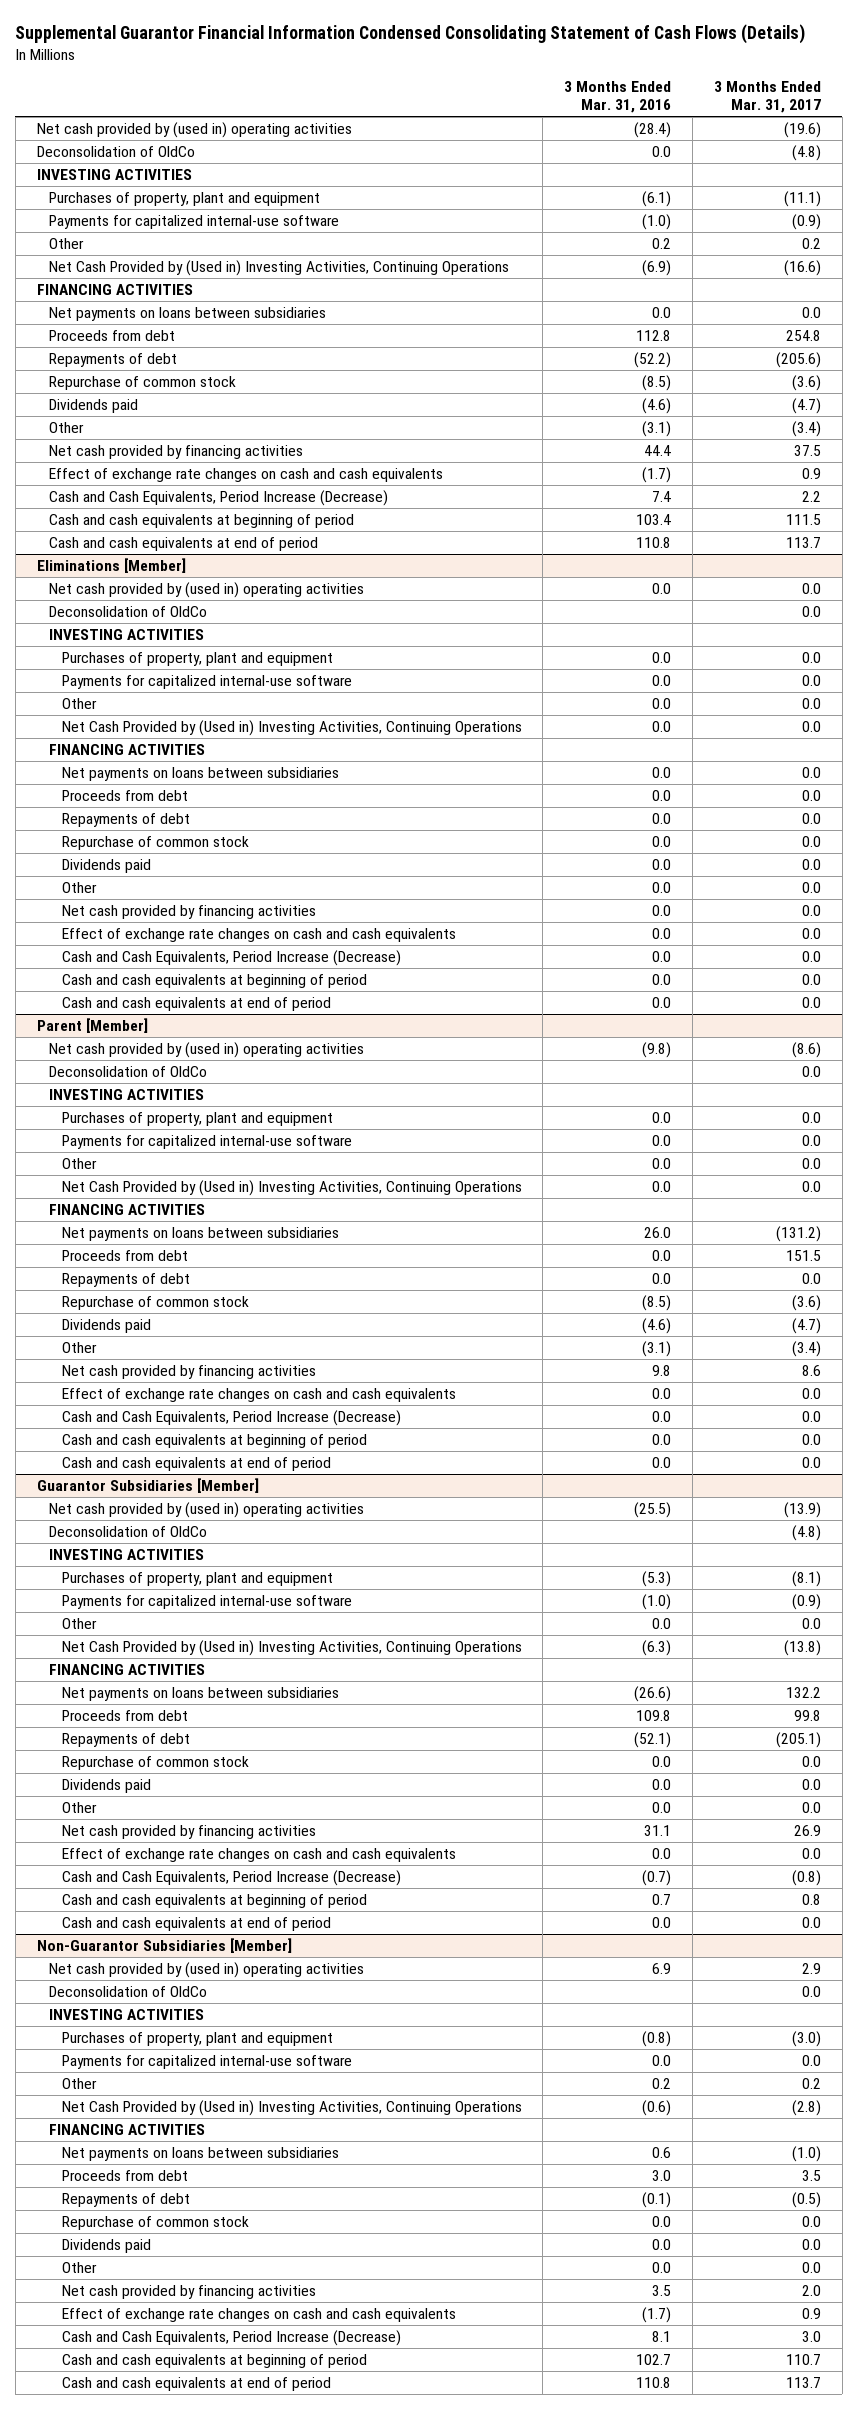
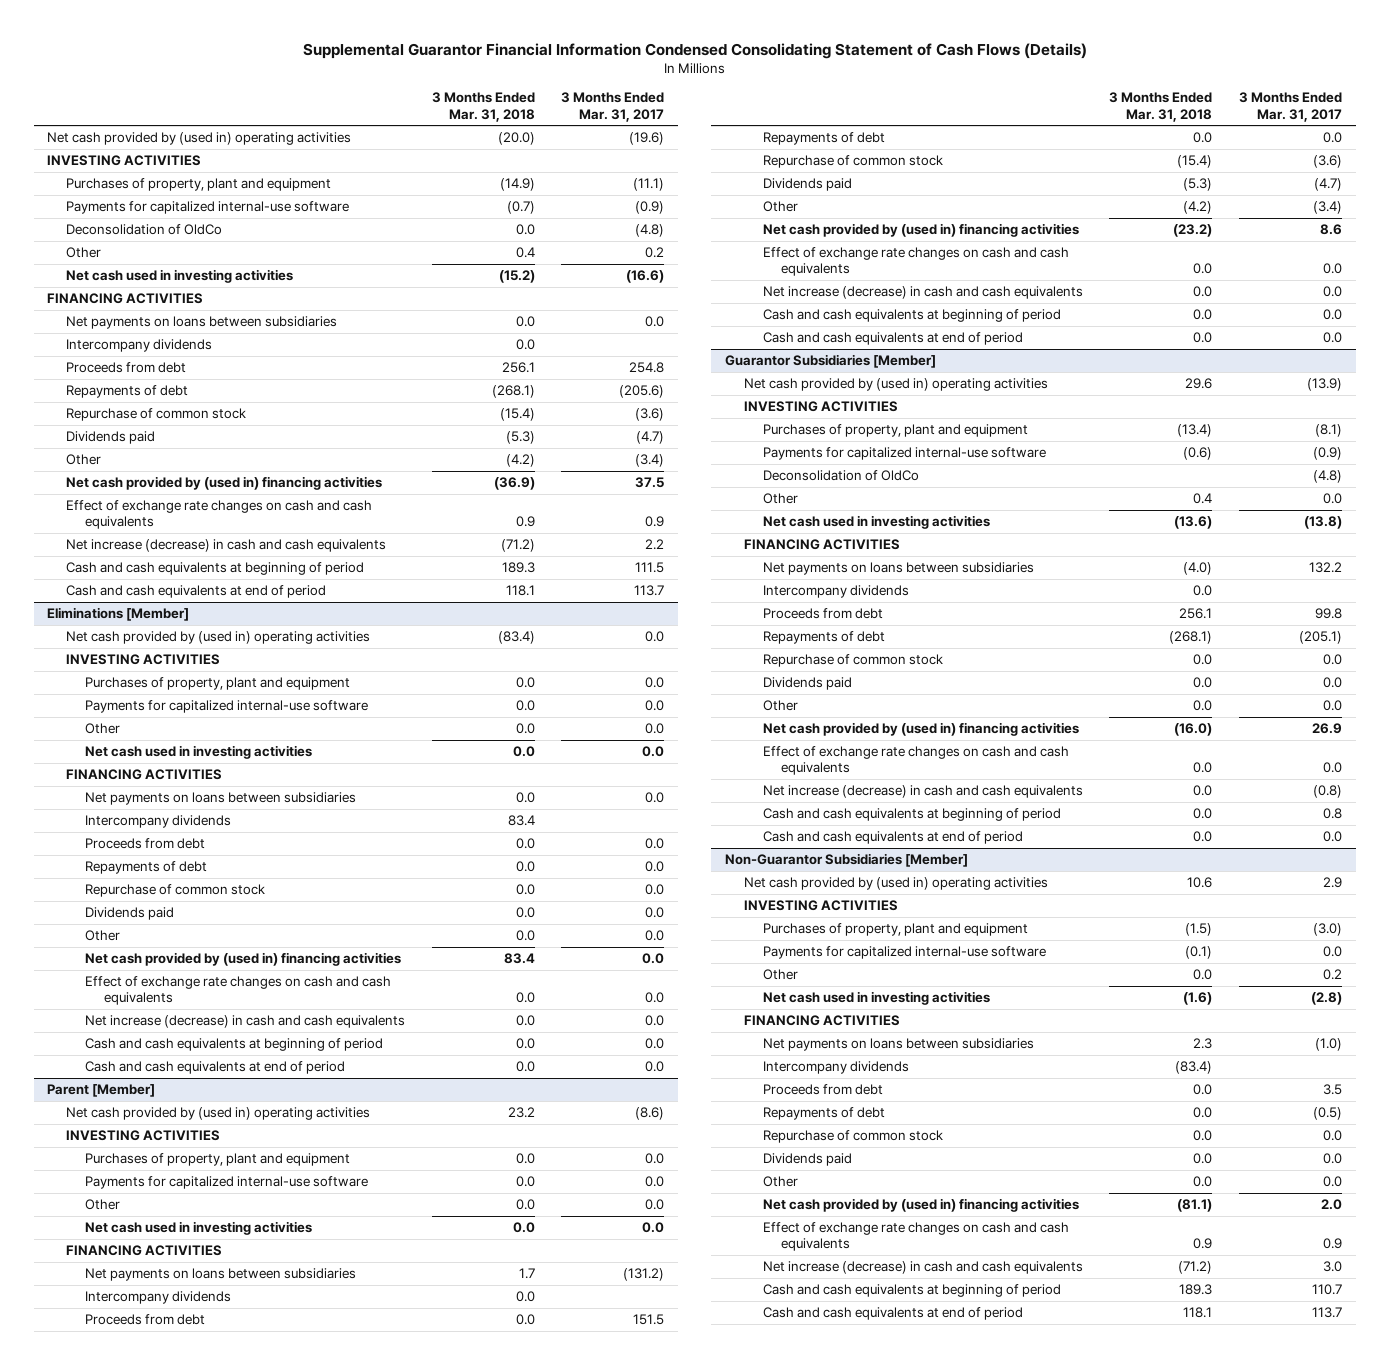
- | 3 Months Ended Mar. 31, 2016 | 3 Months Ended Mar. 31, 2017
+ | 3 Months Ended Mar. 31, 2018 | 3 Months Ended Mar. 31, 2017
moved down: Deconsolidation of OldCo | 0.0 | (4.8)
- Net Cash Provided by (Used in) Investing Activities, Continuing Operations | (6.9) | (16.6)
+ Net cash used in investing activities | (15.2) | (16.6)
+ Intercompany dividends | 0.0 |
- Net cash provided by financing activities | 44.4 | 37.5
+ Net cash provided by (used in) financing activities | (36.9) | 37.5
- Cash and Cash Equivalents, Period Increase (Decrease) | 7.4 | 2.2
+ Net increase (decrease) in cash and cash equivalents | (71.2) | 2.2
@ Eliminations [Member]
- Deconsolidation of OldCo | | 0.0
- Net Cash Provided by (Used in) Investing Activities, Continuing Operations | 0.0 | 0.0
+ Net cash used in investing activities | 0.0 | 0.0
+ Intercompany dividends | 83.4 |
- Net cash provided by financing activities | 0.0 | 0.0
+ Net cash provided by (used in) financing activities | 83.4 | 0.0
- Cash and Cash Equivalents, Period Increase (Decrease) | 0.0 | 0.0
+ Net increase (decrease) in cash and cash equivalents | 0.0 | 0.0
@ Parent [Member]
- Deconsolidation of OldCo | | 0.0
- Net Cash Provided by (Used in) Investing Activities, Continuing Operations | 0.0 | 0.0
+ Net cash used in investing activities | 0.0 | 0.0
+ Intercompany dividends | 0.0 |
- Net cash provided by financing activities | 9.8 | 8.6
+ Net cash provided by (used in) financing activities | (23.2) | 8.6
- Cash and Cash Equivalents, Period Increase (Decrease) | 0.0 | 0.0
+ Net increase (decrease) in cash and cash equivalents | 0.0 | 0.0
@ Guarantor Subsidiaries [Member]
moved down: Deconsolidation of OldCo | | (4.8)
- Net Cash Provided by (Used in) Investing Activities, Continuing Operations | (6.3) | (13.8)
+ Net cash used in investing activities | (13.6) | (13.8)
+ Intercompany dividends | 0.0 |
- Net cash provided by financing activities | 31.1 | 26.9
+ Net cash provided by (used in) financing activities | (16.0) | 26.9
- Cash and Cash Equivalents, Period Increase (Decrease) | (0.7) | (0.8)
+ Net increase (decrease) in cash and cash equivalents | 0.0 | (0.8)
@ Non-Guarantor Subsidiaries [Member]
- Deconsolidation of OldCo | | 0.0
- Net Cash Provided by (Used in) Investing Activities, Continuing Operations | (0.6) | (2.8)
+ Net cash used in investing activities | (1.6) | (2.8)
+ Intercompany dividends | (83.4) |
- Net cash provided by financing activities | 3.5 | 2.0
+ Net cash provided by (used in) financing activities | (81.1) | 2.0
- Cash and Cash Equivalents, Period Increase (Decrease) | 8.1 | 3.0
+ Net increase (decrease) in cash and cash equivalents | (71.2) | 3.0

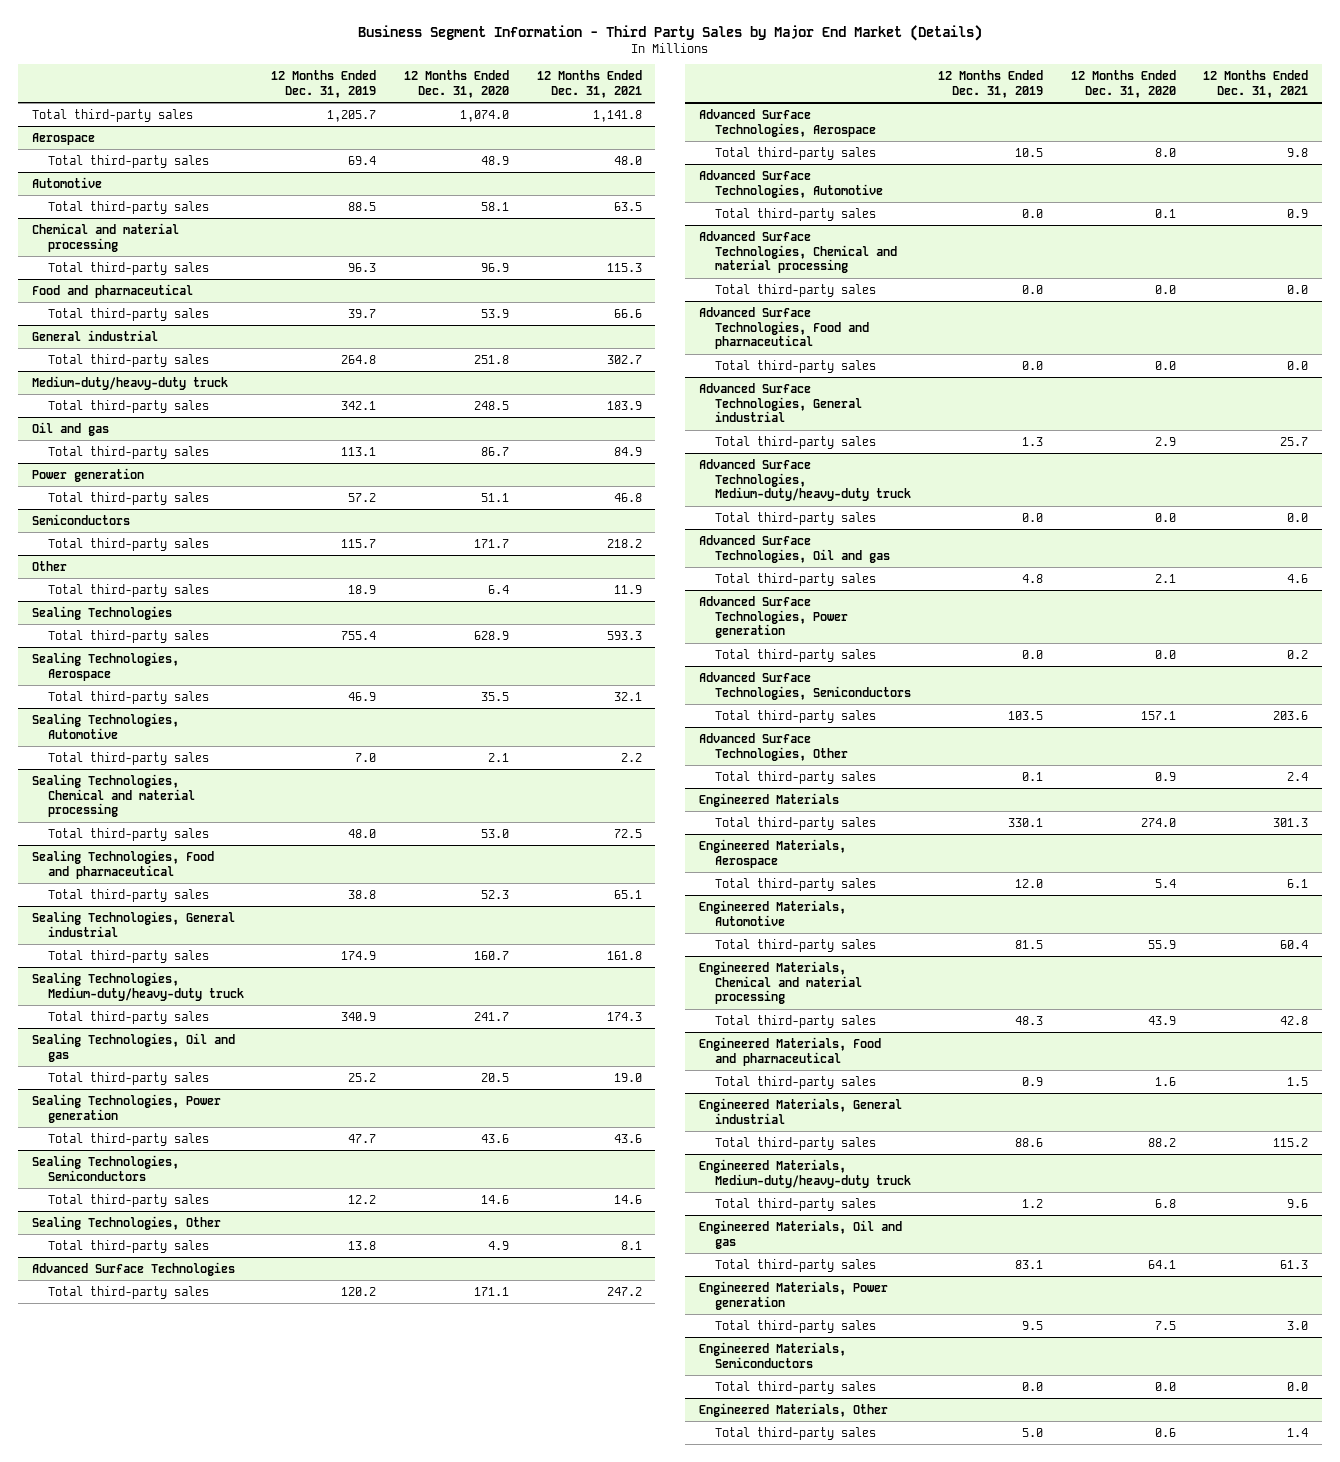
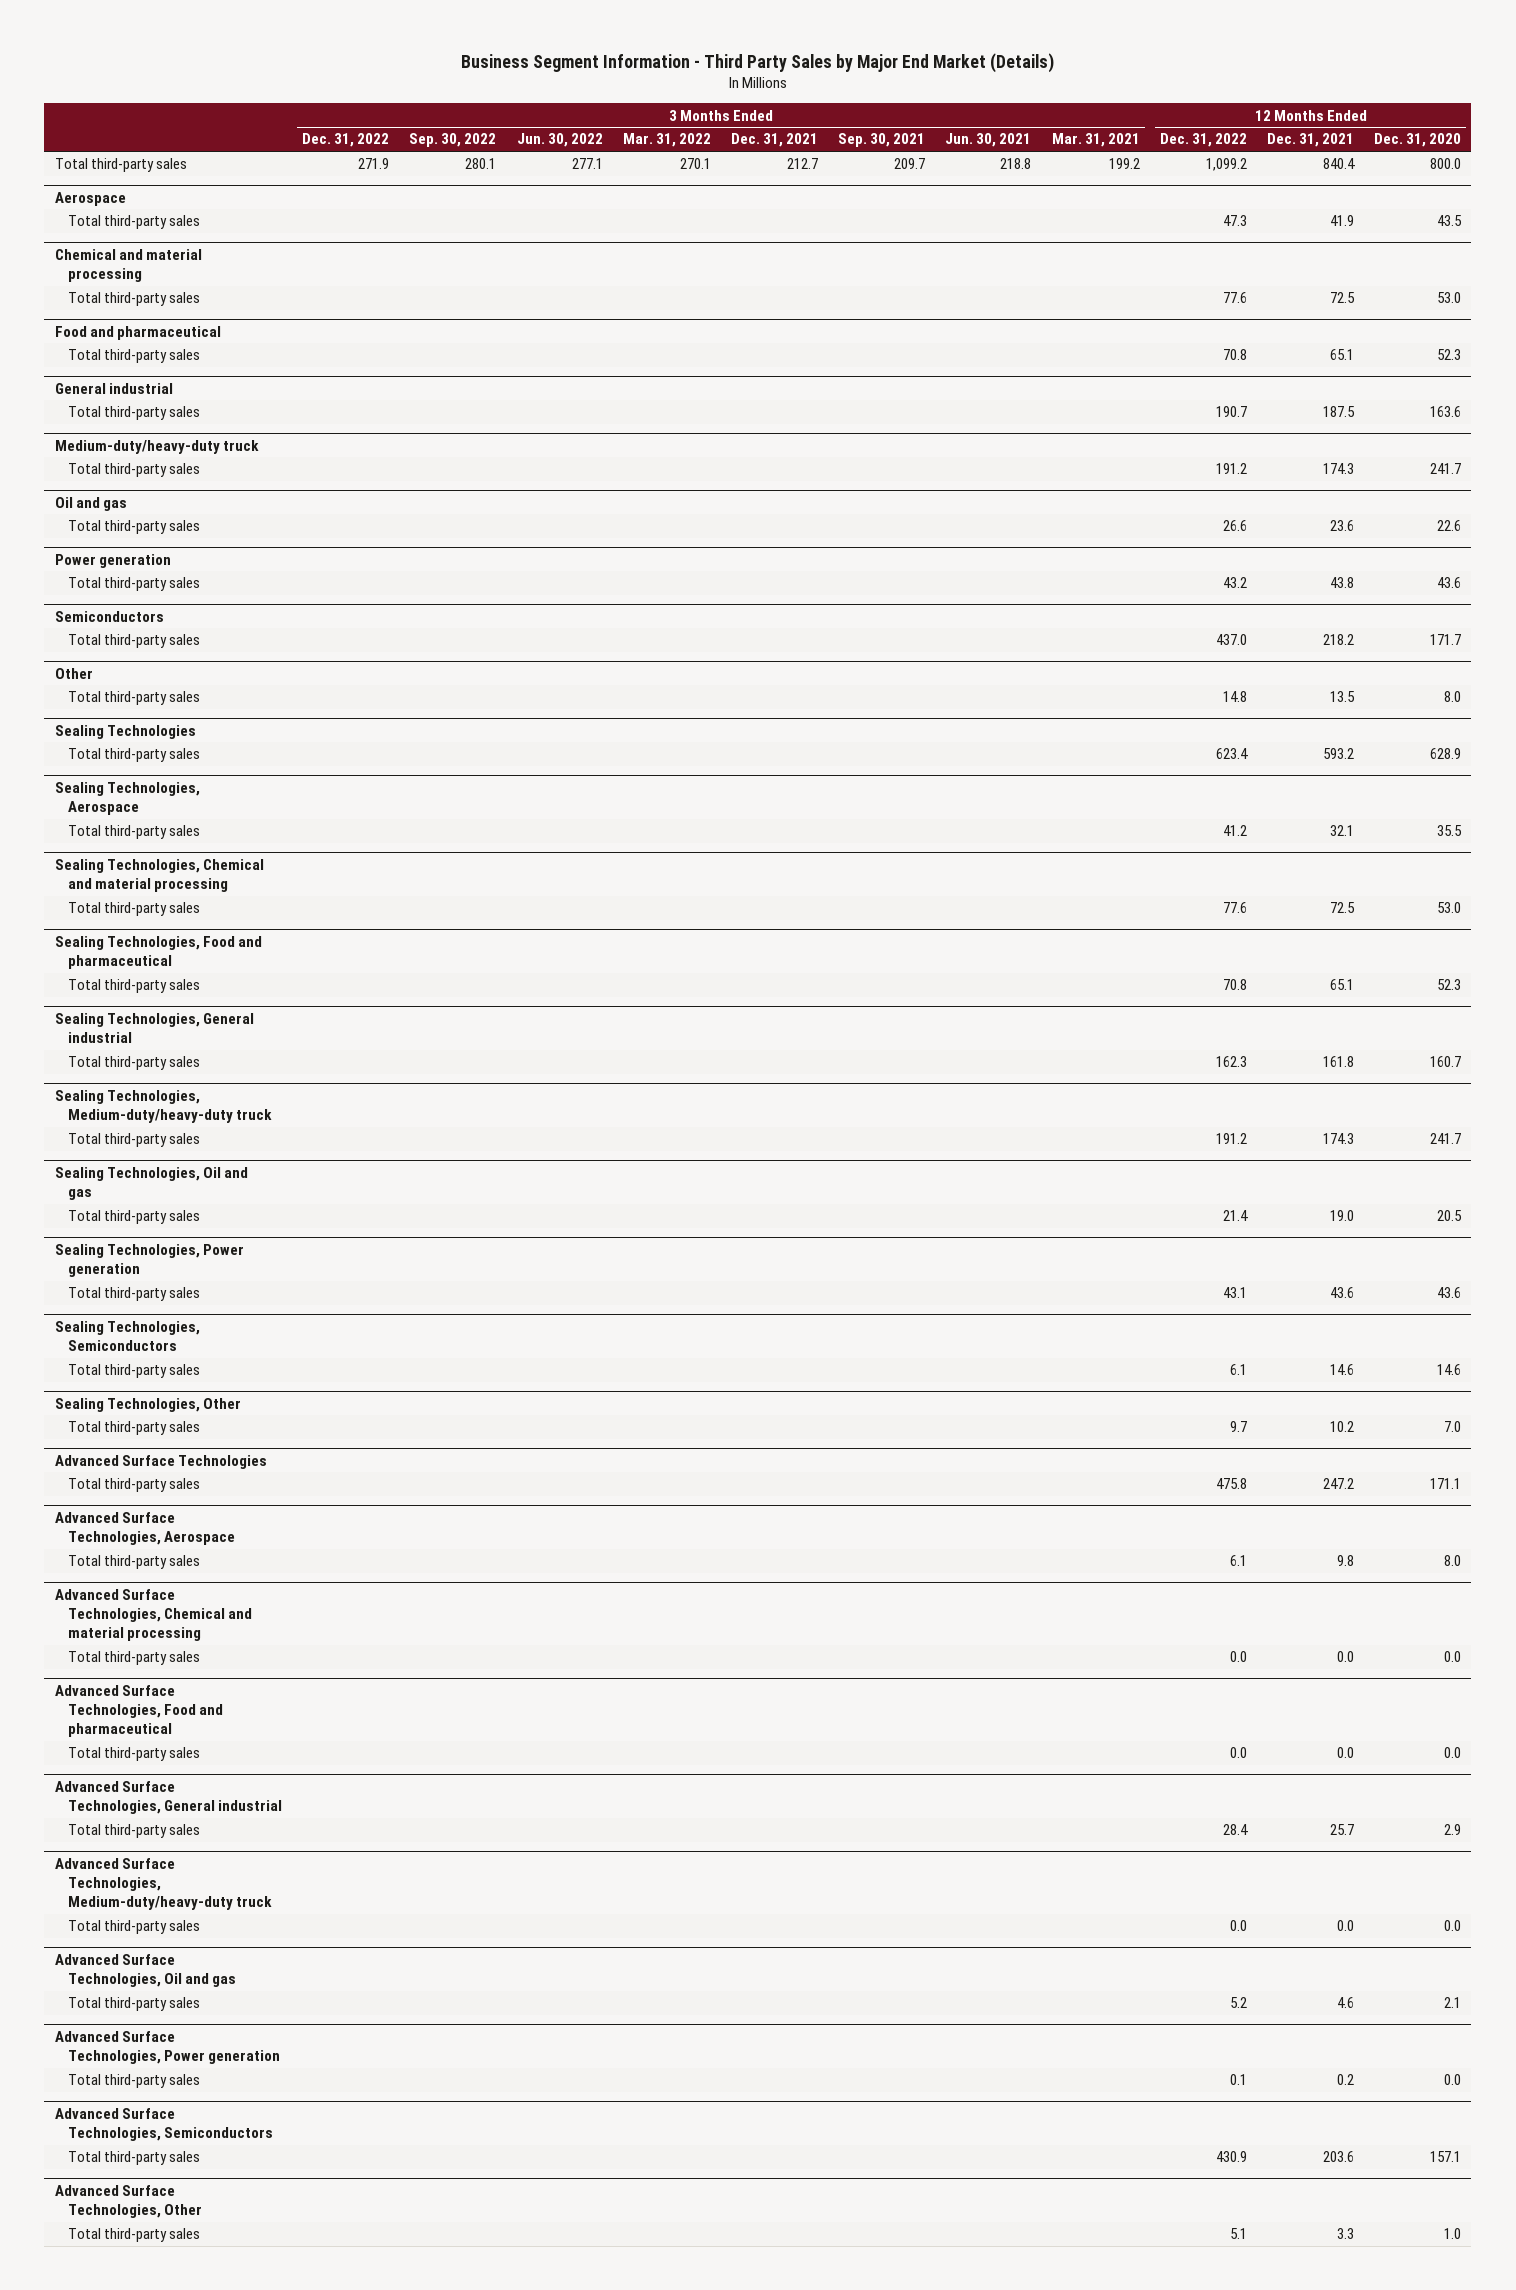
- | 12 Months Ended Dec. 31, 2019 | 12 Months Ended Dec. 31, 2020 | 12 Months Ended Dec. 31, 2021
+ | 3 Months Ended Dec. 31, 2022 | 3 Months Ended Sep. 30, 2022 | 3 Months Ended Jun. 30, 2022 | 3 Months Ended Mar. 31, 2022 | 3 Months Ended Dec. 31, 2021 | 3 Months Ended Sep. 30, 2021 | 3 Months Ended Jun. 30, 2021 | 3 Months Ended Mar. 31, 2021 | 12 Months Ended Dec. 31, 2022 | 12 Months Ended Dec. 31, 2021 | 12 Months Ended Dec. 31, 2020
- Total third-party sales | 1,205.7 | 1,074.0 | 1,141.8
+ Total third-party sales | 271.9 | 280.1 | 277.1 | 270.1 | 212.7 | 209.7 | 218.8 | 199.2 | 1,099.2 | 840.4 | 800.0
@ Aerospace
- Total third-party sales | 69.4 | 48.9 | 48.0
- Automotive
- Total third-party sales | 88.5 | 58.1 | 63.5
@ Aerospace
+ Total third-party sales | | | | | | | | | 47.3 | 41.9 | 43.5
@ Chemical and material processing
- Total third-party sales | 96.3 | 96.9 | 115.3
+ Total third-party sales | | | | | | | | | 77.6 | 72.5 | 53.0
@ Food and pharmaceutical
- Total third-party sales | 39.7 | 53.9 | 66.6
+ Total third-party sales | | | | | | | | | 70.8 | 65.1 | 52.3
@ General industrial
- Total third-party sales | 264.8 | 251.8 | 302.7
+ Total third-party sales | | | | | | | | | 190.7 | 187.5 | 163.6
@ Medium-duty/heavy-duty truck
- Total third-party sales | 342.1 | 248.5 | 183.9
+ Total third-party sales | | | | | | | | | 191.2 | 174.3 | 241.7
@ Oil and gas
- Total third-party sales | 113.1 | 86.7 | 84.9
+ Total third-party sales | | | | | | | | | 26.6 | 23.6 | 22.6
@ Power generation
- Total third-party sales | 57.2 | 51.1 | 46.8
+ Total third-party sales | | | | | | | | | 43.2 | 43.8 | 43.6
@ Other
- Total third-party sales | 18.9 | 6.4 | 11.9
+ Total third-party sales | | | | | | | | | 14.8 | 13.5 | 8.0
@ Sealing Technologies
- Total third-party sales | 755.4 | 628.9 | 593.3
+ Total third-party sales | | | | | | | | | 623.4 | 593.2 | 628.9
- Sealing Technologies, Automotive
- Total third-party sales | 7.0 | 2.1 | 2.2
@ Sealing Technologies, Other
- Total third-party sales | 13.8 | 4.9 | 8.1
+ Total third-party sales | | | | | | | | | 9.7 | 10.2 | 7.0
- Advanced Surface Technologies, Automotive
- Total third-party sales | 0.0 | 0.1 | 0.9
@ Advanced Surface Technologies, Other
- Total third-party sales | 0.1 | 0.9 | 2.4
- Engineered Materials
- Total third-party sales | 330.1 | 274.0 | 301.3
- Engineered Materials, Aerospace
- Total third-party sales | 12.0 | 5.4 | 6.1
- Engineered Materials, Automotive
- Total third-party sales | 81.5 | 55.9 | 60.4
- Engineered Materials, Chemical and material processing
- Total third-party sales | 48.3 | 43.9 | 42.8
- Engineered Materials, Food and pharmaceutical
- Total third-party sales | 0.9 | 1.6 | 1.5
- Engineered Materials, General industrial
- Total third-party sales | 88.6 | 88.2 | 115.2
- Engineered Materials, Medium-duty/heavy-duty truck
- Total third-party sales | 1.2 | 6.8 | 9.6
- Engineered Materials, Oil and gas
- Total third-party sales | 83.1 | 64.1 | 61.3
- Engineered Materials, Power generation
- Total third-party sales | 9.5 | 7.5 | 3.0
- Engineered Materials, Semiconductors
- Total third-party sales | 0.0 | 0.0 | 0.0
- Engineered Materials, Other
- Total third-party sales | 5.0 | 0.6 | 1.4
@ Advanced Surface Technologies, Other
+ Total third-party sales | | | | | | | | | 5.1 | 3.3 | 1.0

